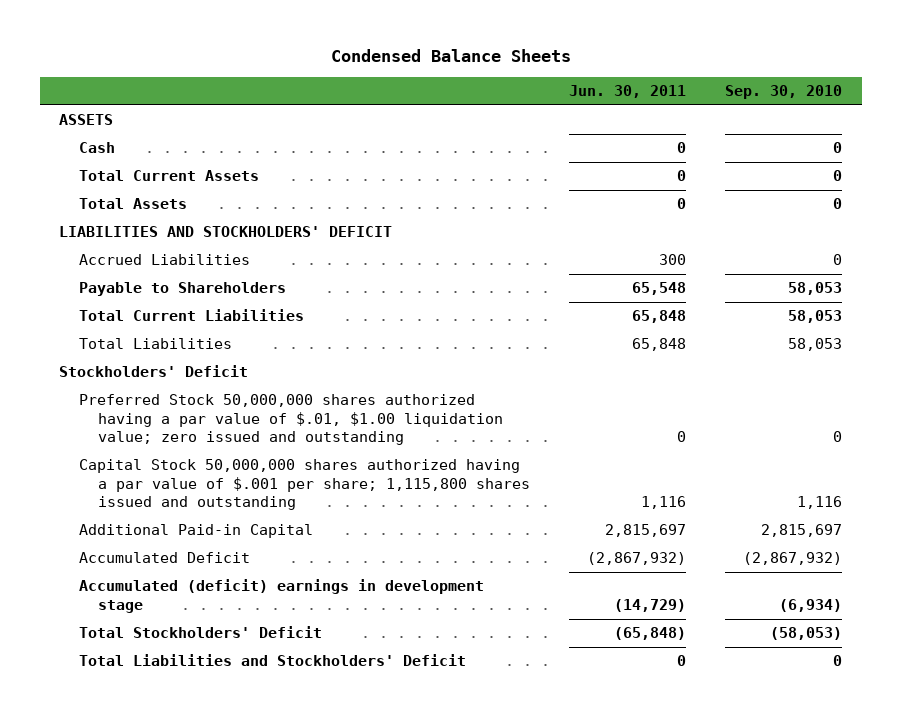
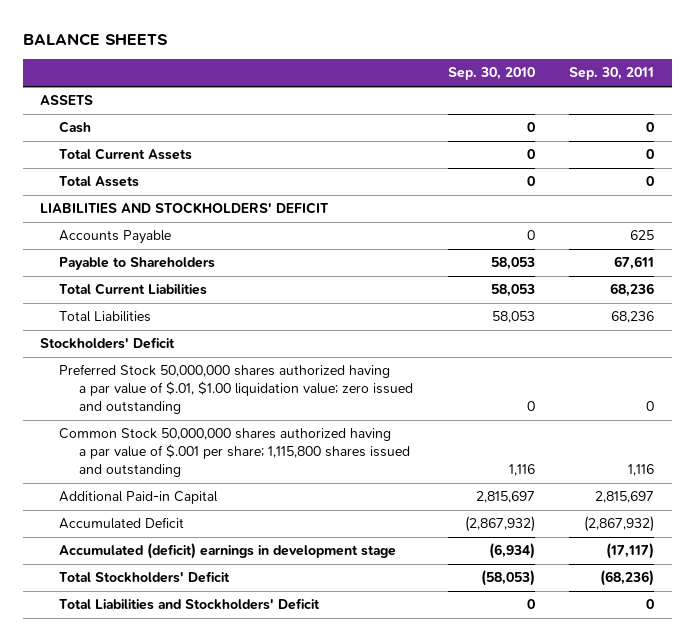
- Condensed Balance Sheets
+ BALANCE SHEETS
- | Jun. 30, 2011 | Sep. 30, 2010
+ | Sep. 30, 2010 | Sep. 30, 2011
- Accrued Liabilities | 300 | 0
+ Accounts Payable | 0 | 625
- Capital Stock 50,000,000 shares authorized having a par value of $.001 per share; 1,115,800 shares issued and outstanding | 1,116 | 1,116
+ Common Stock 50,000,000 shares authorized having a par value of $.001 per share; 1,115,800 shares issued and outstanding | 1,116 | 1,116

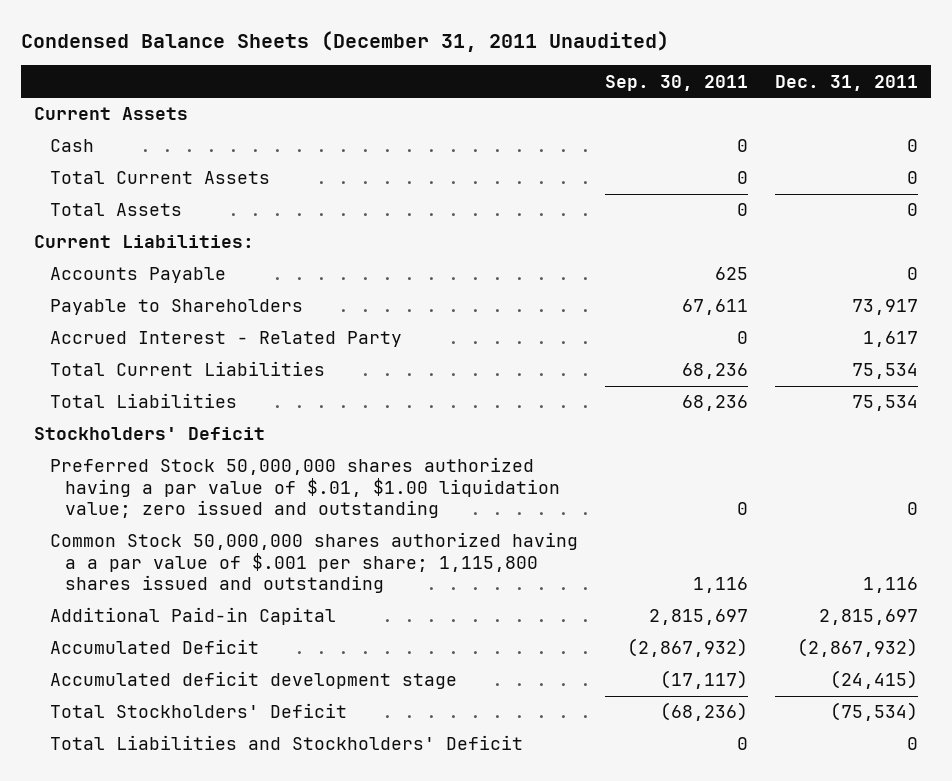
- BALANCE SHEETS
+ Condensed Balance Sheets (December 31, 2011 Unaudited)
- | Sep. 30, 2010 | Sep. 30, 2011
+ | Sep. 30, 2011 | Dec. 31, 2011
- ASSETS
+ Current Assets
- LIABILITIES AND STOCKHOLDERS' DEFICIT
+ Current Liabilities:
+ Accrued Interest - Related Party | 0 | 1,617
- Common Stock 50,000,000 shares authorized having a par value of $.001 per share; 1,115,800 shares issued and outstanding | 1,116 | 1,116
+ Common Stock 50,000,000 shares authorized having a a par value of $.001 per share; 1,115,800 shares issued and outstanding | 1,116 | 1,116
- Accumulated (deficit) earnings in development stage | (6,934) | (17,117)
+ Accumulated deficit development stage | (17,117) | (24,415)

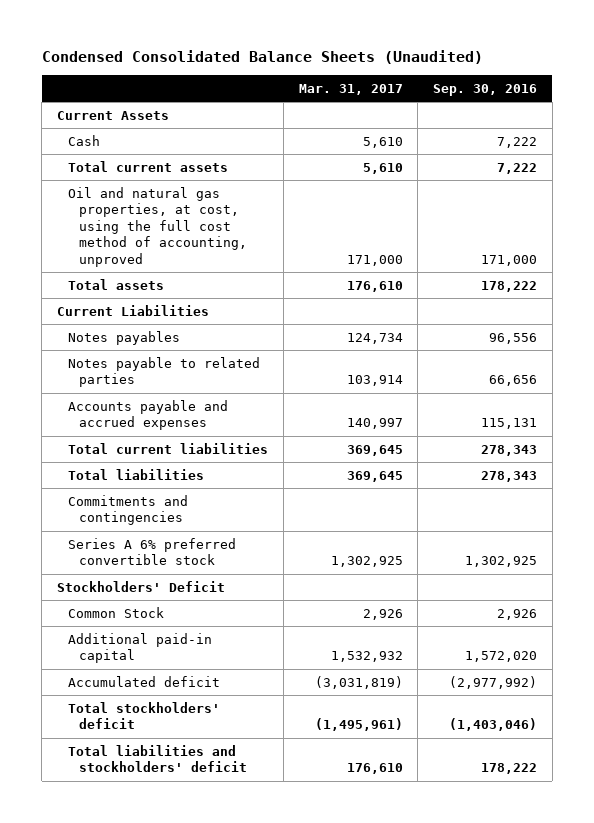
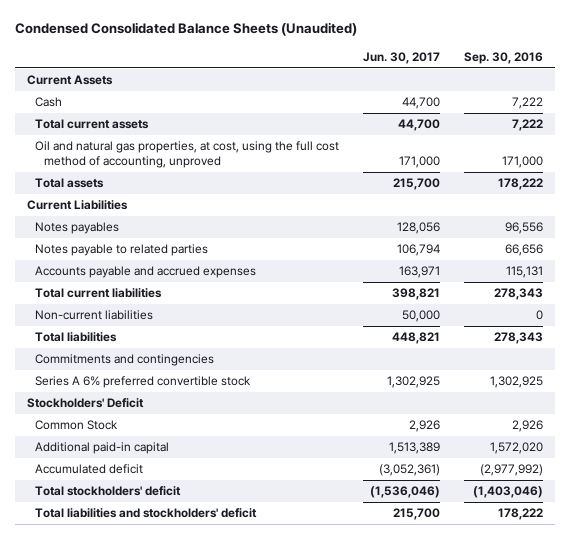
- | Mar. 31, 2017 | Sep. 30, 2016
+ | Jun. 30, 2017 | Sep. 30, 2016
+ Non-current liabilities | 50,000 | 0

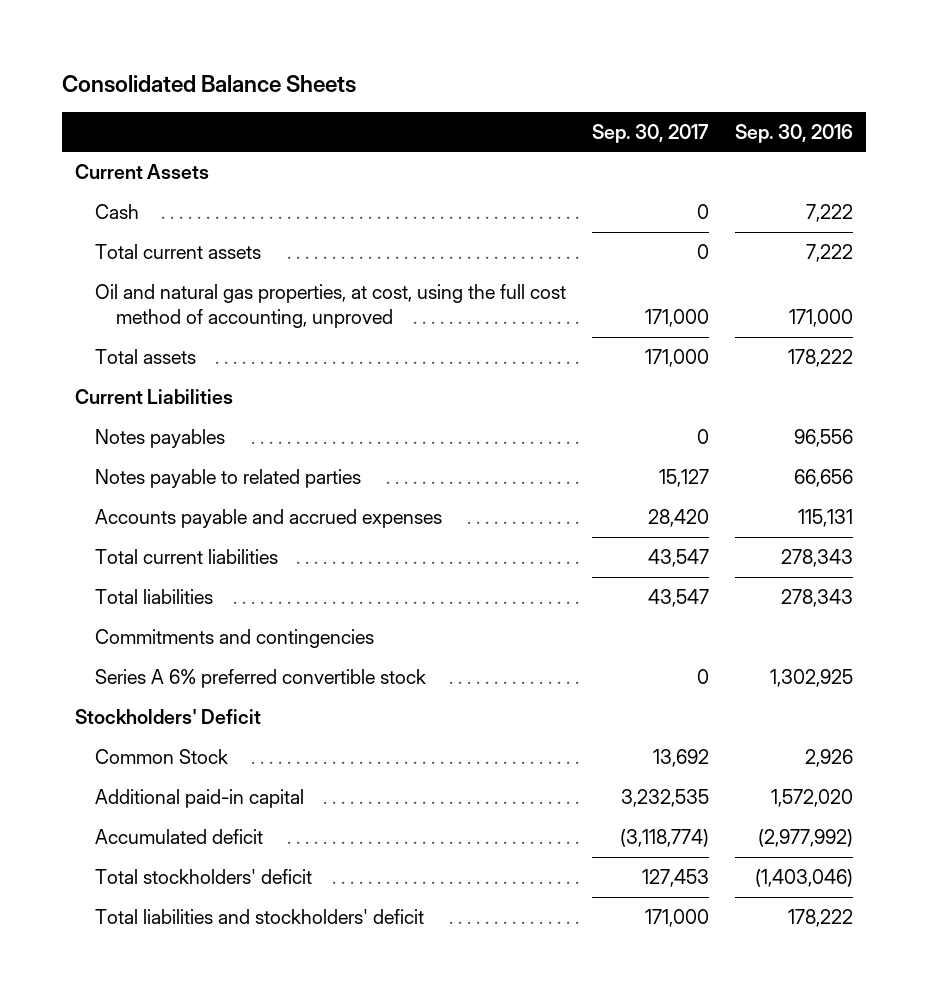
- Condensed Consolidated Balance Sheets (Unaudited)
+ Consolidated Balance Sheets
- | Jun. 30, 2017 | Sep. 30, 2016
+ | Sep. 30, 2017 | Sep. 30, 2016
- Non-current liabilities | 50,000 | 0

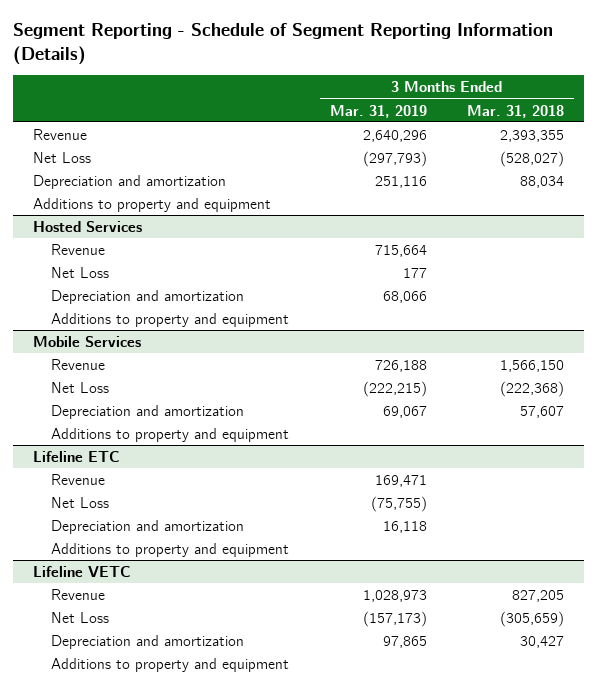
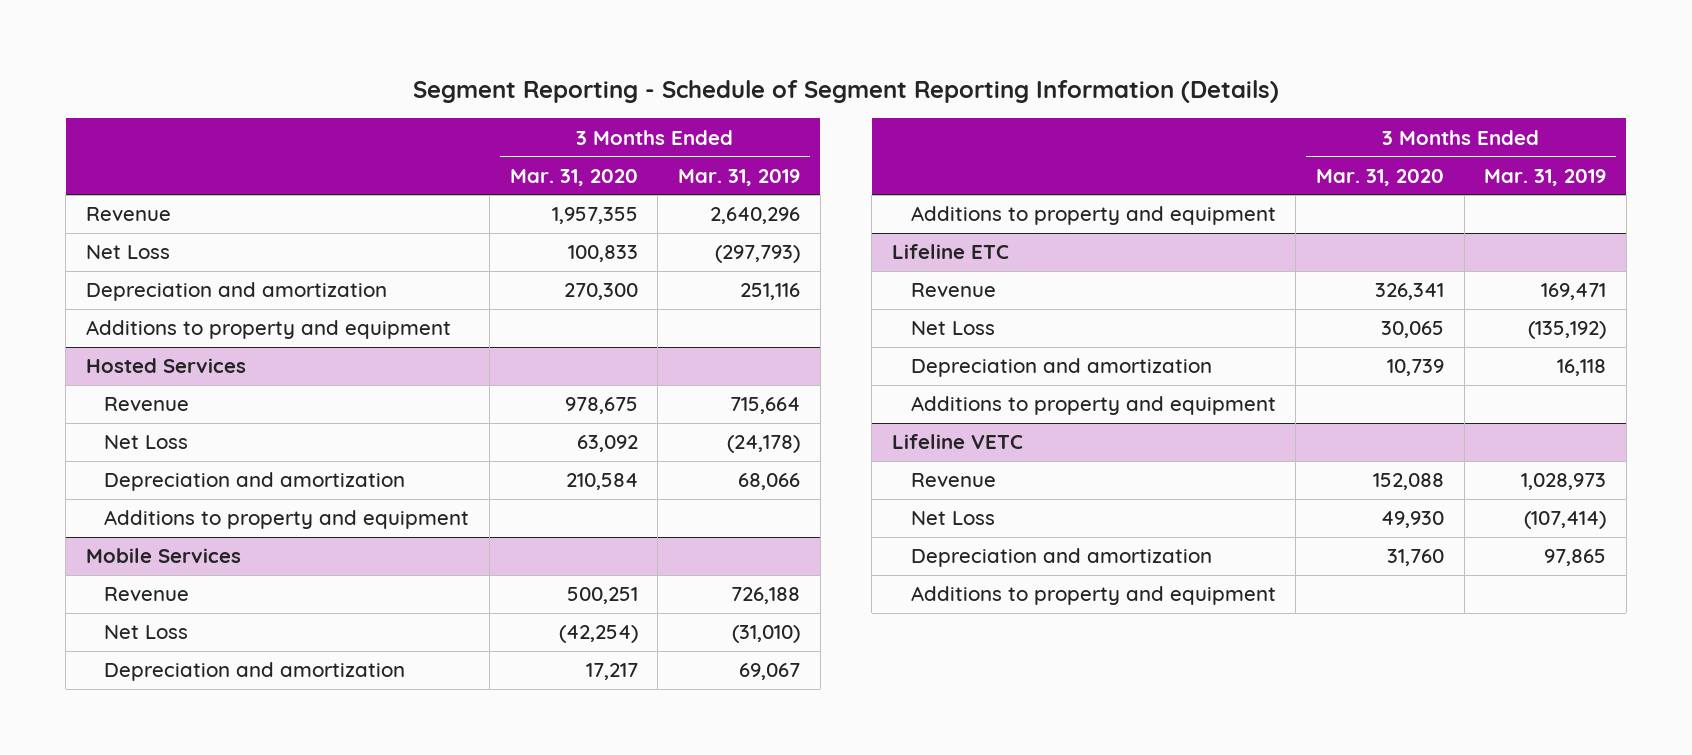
- | 3 Months Ended Mar. 31, 2019 | 3 Months Ended Mar. 31, 2018
+ | 3 Months Ended Mar. 31, 2020 | 3 Months Ended Mar. 31, 2019
@ Hosted Services
- Net Loss | 177 |
+ Net Loss | 63,092 | (24,178)
@ Mobile Services
- Net Loss | (222,215) | (222,368)
+ Net Loss | (42,254) | (31,010)
@ Lifeline ETC
- Net Loss | (75,755) |
+ Net Loss | 30,065 | (135,192)
@ Lifeline VETC
- Net Loss | (157,173) | (305,659)
+ Net Loss | 49,930 | (107,414)

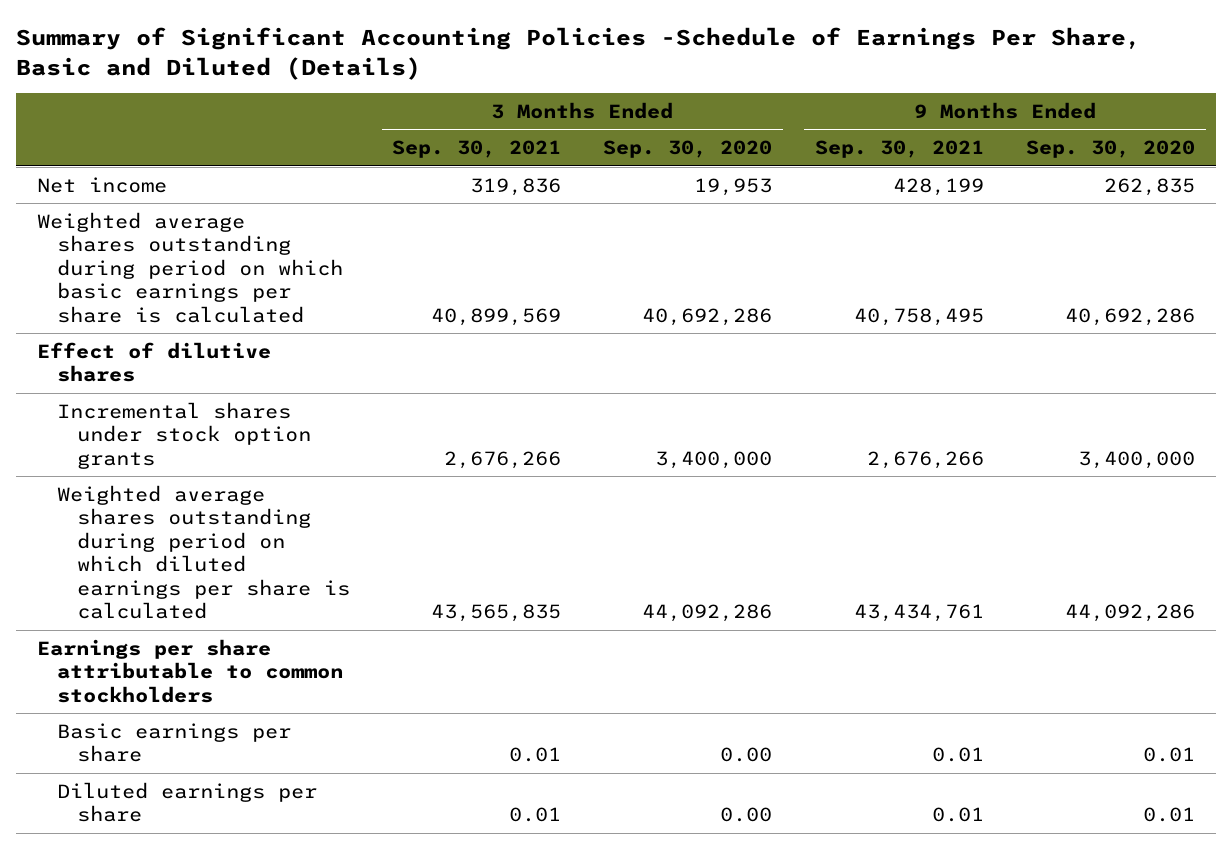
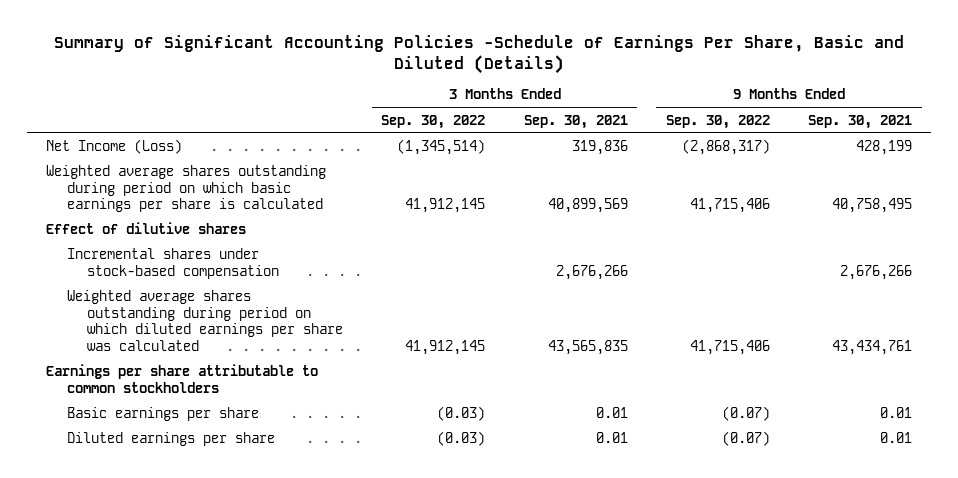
- | 3 Months Ended Sep. 30, 2021 | 3 Months Ended Sep. 30, 2020 | 9 Months Ended Sep. 30, 2021 | 9 Months Ended Sep. 30, 2020
+ | 3 Months Ended Sep. 30, 2022 | 3 Months Ended Sep. 30, 2021 | 9 Months Ended Sep. 30, 2022 | 9 Months Ended Sep. 30, 2021
- Net income | 319,836 | 19,953 | 428,199 | 262,835
+ Net Income (Loss) | (1,345,514) | 319,836 | (2,868,317) | 428,199
- Incremental shares under stock option grants | 2,676,266 | 3,400,000 | 2,676,266 | 3,400,000
- Weighted average shares outstanding during period on which diluted earnings per share is calculated | 43,565,835 | 44,092,286 | 43,434,761 | 44,092,286
+ Incremental shares under stock-based compensation | | 2,676,266 | | 2,676,266
+ Weighted average shares outstanding during period on which diluted earnings per share was calculated | 41,912,145 | 43,565,835 | 41,715,406 | 43,434,761

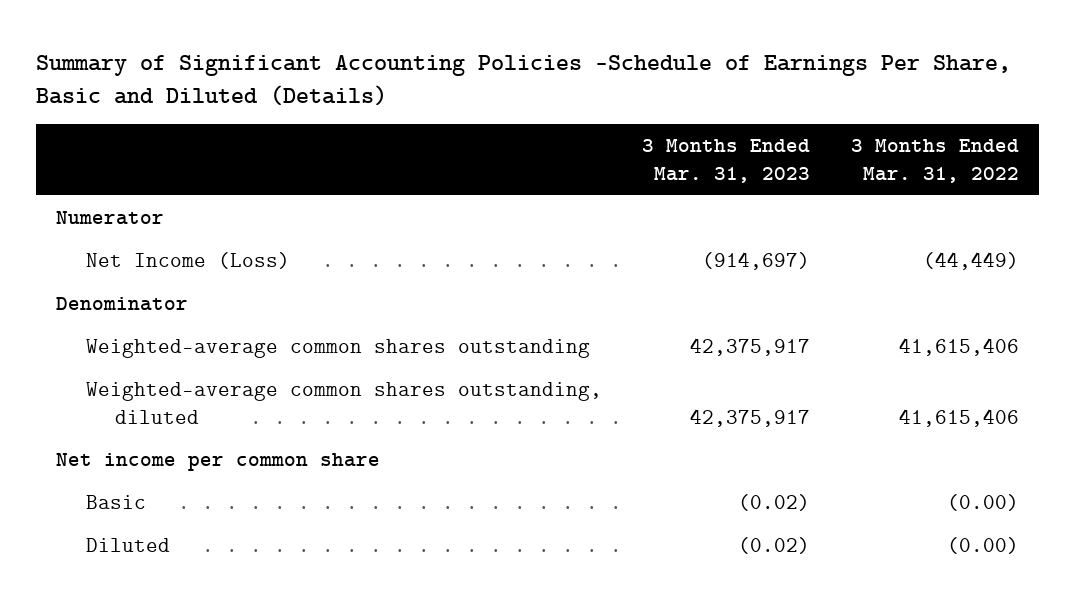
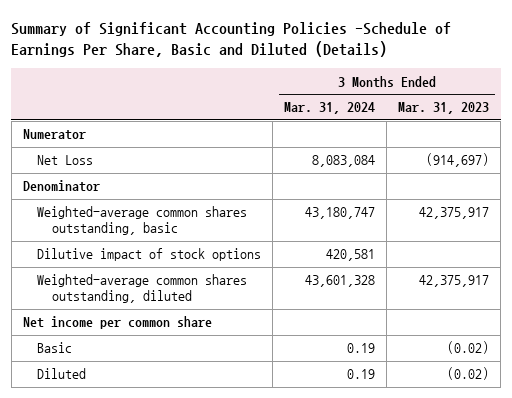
- | 3 Months Ended Mar. 31, 2023 | 3 Months Ended Mar. 31, 2022
+ | 3 Months Ended Mar. 31, 2024 | 3 Months Ended Mar. 31, 2023
- Net Income (Loss) | (914,697) | (44,449)
+ Net Loss | 8,083,084 | (914,697)
- Weighted-average common shares outstanding | 42,375,917 | 41,615,406
+ Weighted-average common shares outstanding, basic | 43,180,747 | 42,375,917
+ Dilutive impact of stock options | 420,581 |

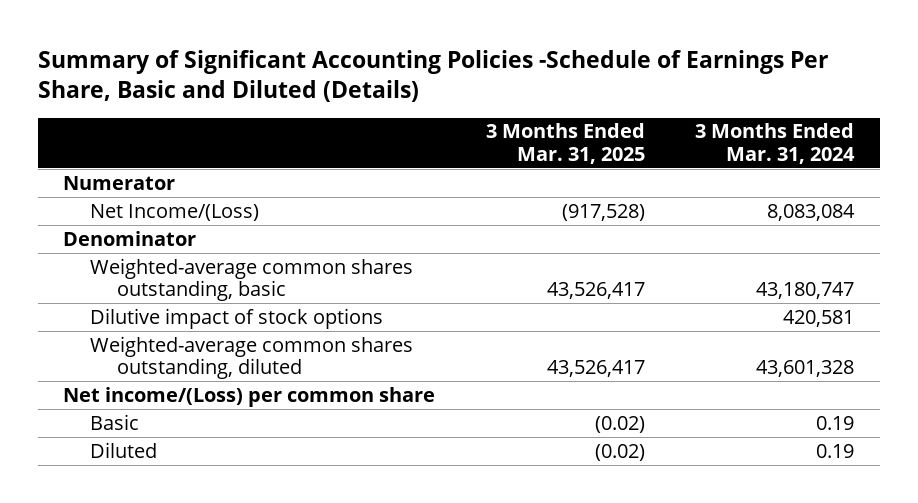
- | 3 Months Ended Mar. 31, 2024 | 3 Months Ended Mar. 31, 2023
+ | 3 Months Ended Mar. 31, 2025 | 3 Months Ended Mar. 31, 2024
- Net Loss | 8,083,084 | (914,697)
+ Net Income/(Loss) | (917,528) | 8,083,084
- Net income per common share
+ Net income/(Loss) per common share

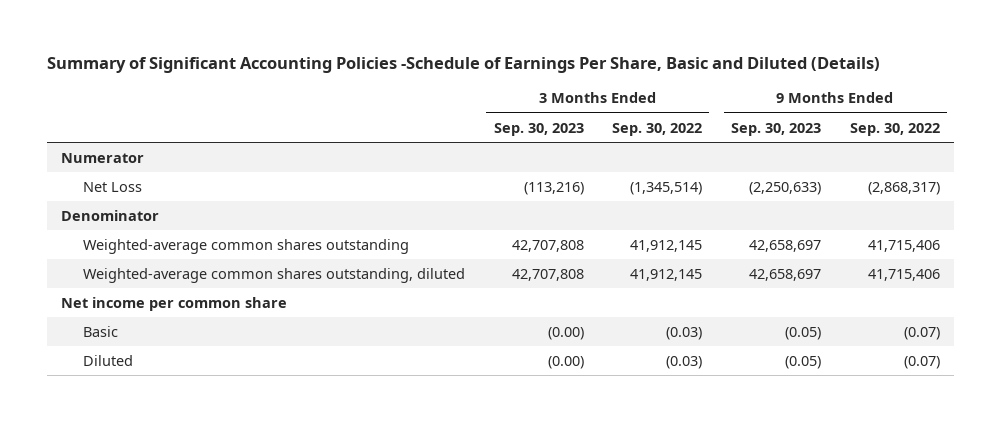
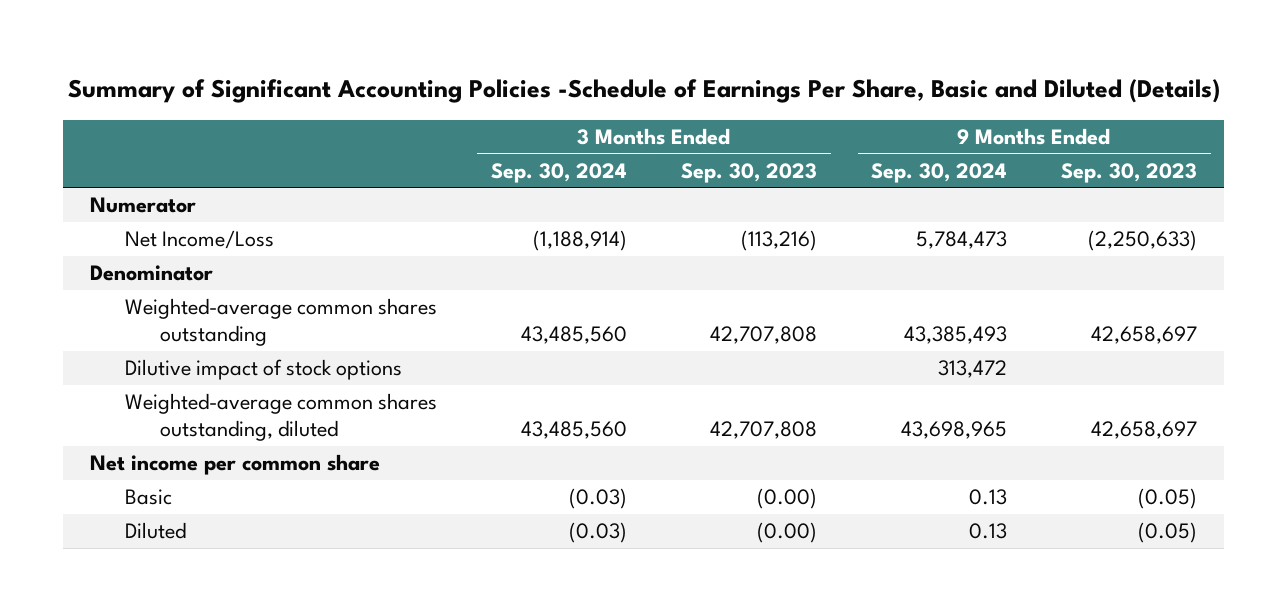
- | 3 Months Ended Sep. 30, 2023 | 3 Months Ended Sep. 30, 2022 | 9 Months Ended Sep. 30, 2023 | 9 Months Ended Sep. 30, 2022
+ | 3 Months Ended Sep. 30, 2024 | 3 Months Ended Sep. 30, 2023 | 9 Months Ended Sep. 30, 2024 | 9 Months Ended Sep. 30, 2023
- Net Loss | (113,216) | (1,345,514) | (2,250,633) | (2,868,317)
+ Net Income/Loss | (1,188,914) | (113,216) | 5,784,473 | (2,250,633)
+ Dilutive impact of stock options | | | 313,472 |

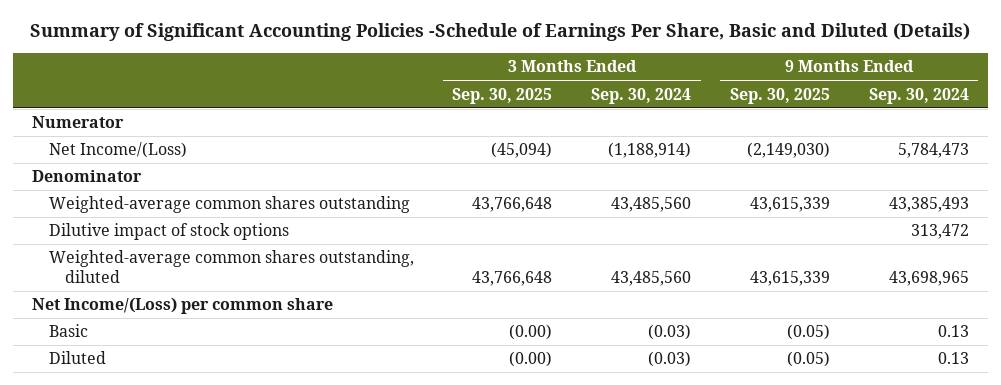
- | 3 Months Ended Sep. 30, 2024 | 3 Months Ended Sep. 30, 2023 | 9 Months Ended Sep. 30, 2024 | 9 Months Ended Sep. 30, 2023
+ | 3 Months Ended Sep. 30, 2025 | 3 Months Ended Sep. 30, 2024 | 9 Months Ended Sep. 30, 2025 | 9 Months Ended Sep. 30, 2024
- Net Income/Loss | (1,188,914) | (113,216) | 5,784,473 | (2,250,633)
+ Net Income/(Loss) | (45,094) | (1,188,914) | (2,149,030) | 5,784,473
- Net income per common share
+ Net Income/(Loss) per common share

